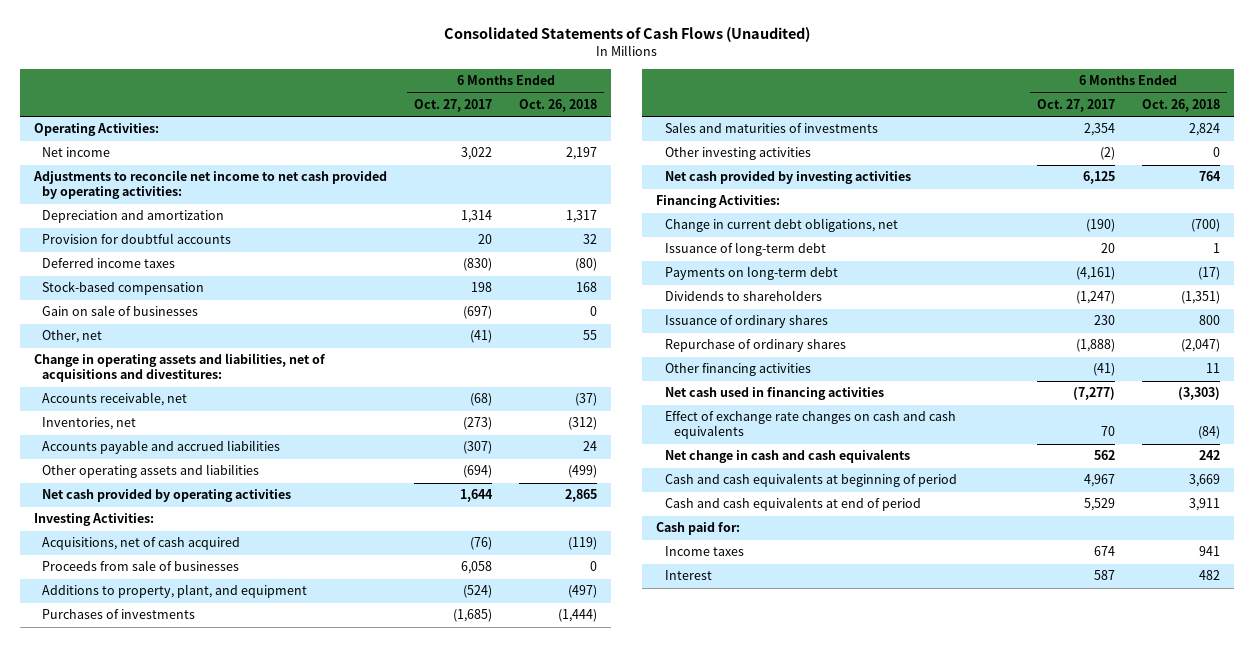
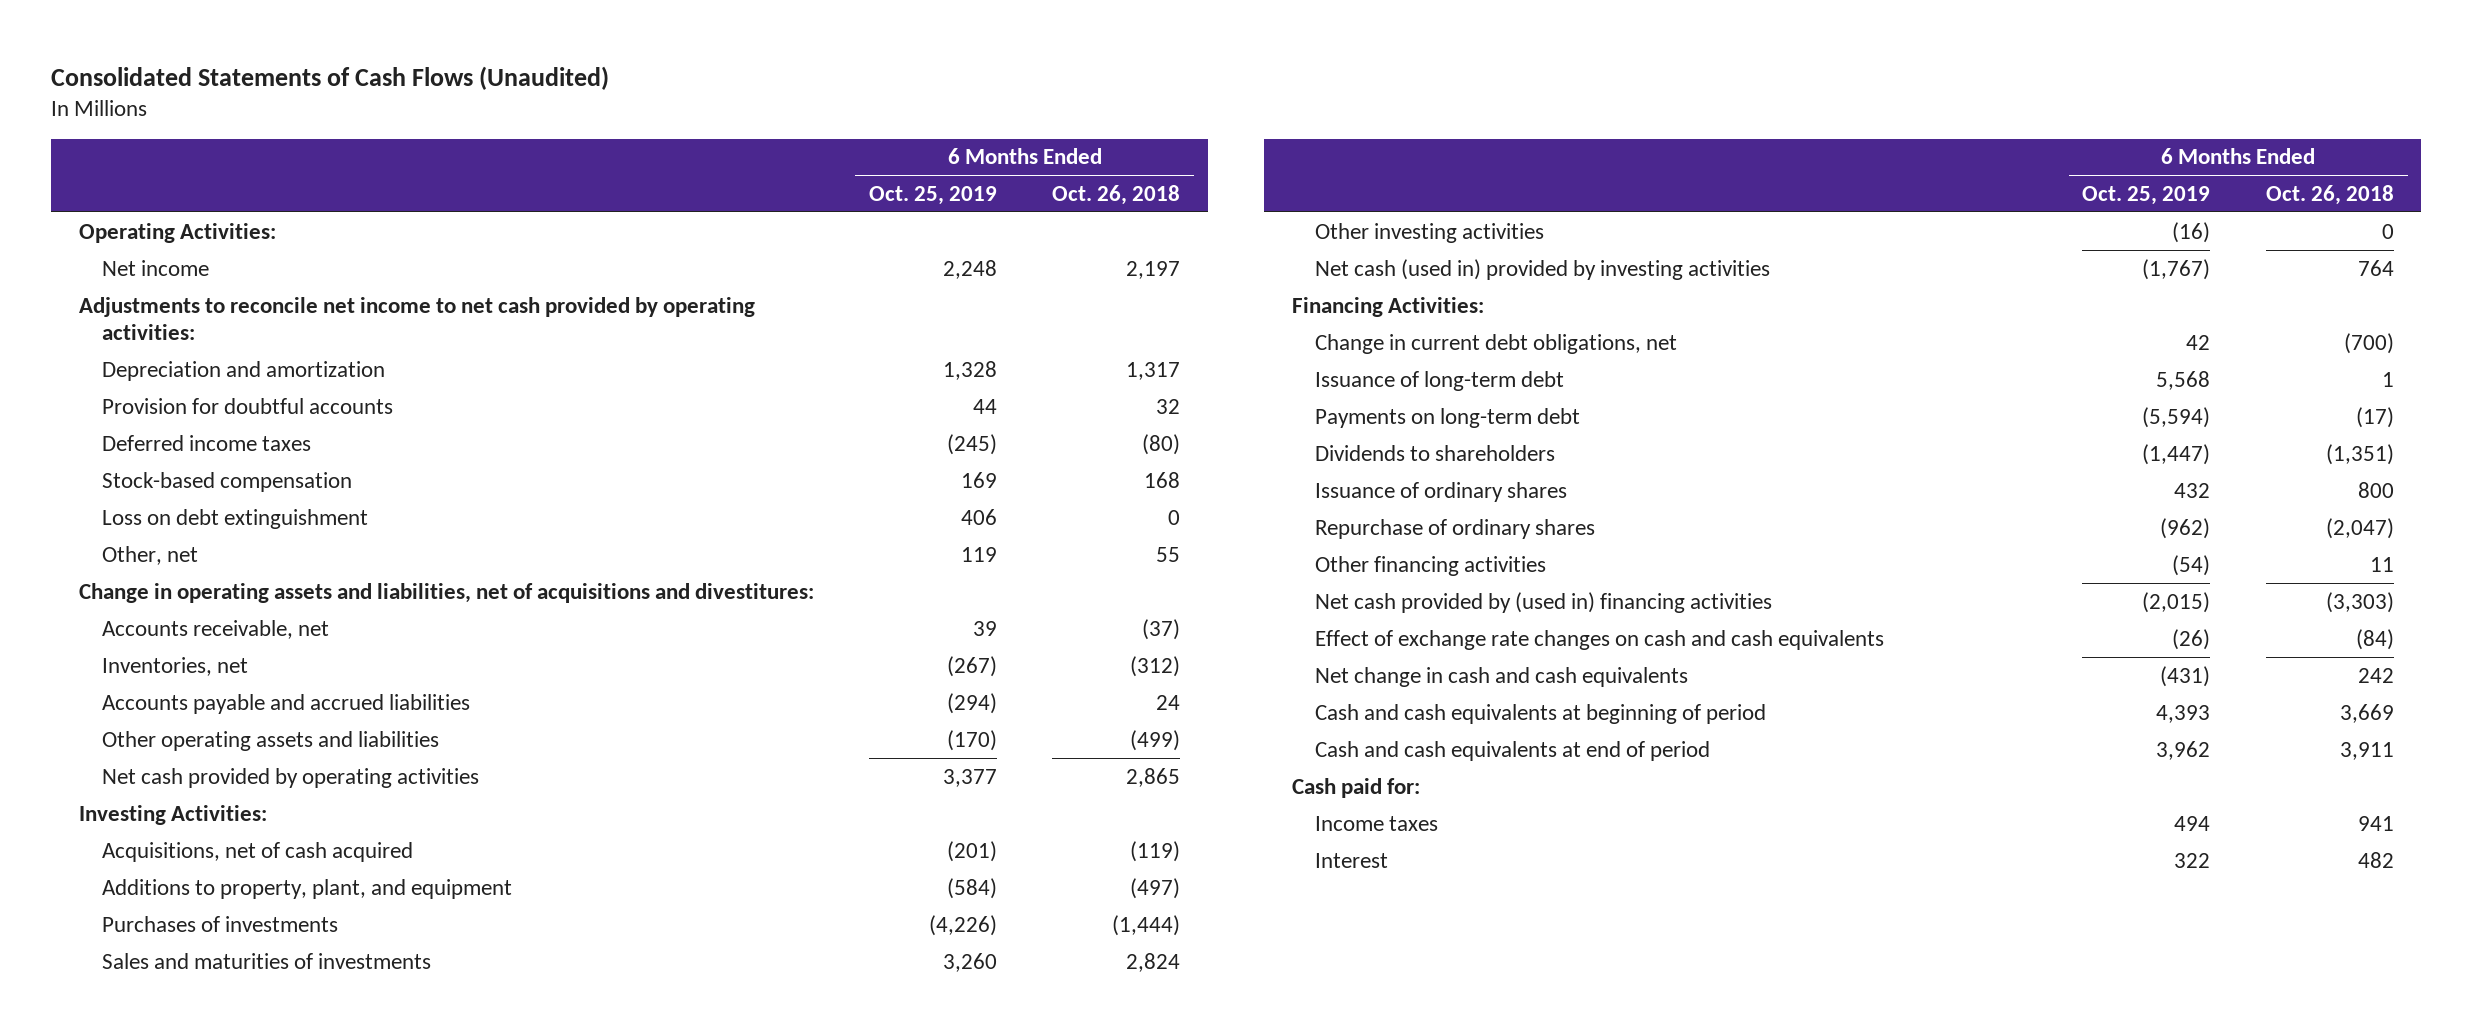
- | 6 Months Ended Oct. 27, 2017 | 6 Months Ended Oct. 26, 2018
+ | 6 Months Ended Oct. 25, 2019 | 6 Months Ended Oct. 26, 2018
- Gain on sale of businesses | (697) | 0
+ Loss on debt extinguishment | 406 | 0
- Proceeds from sale of businesses | 6,058 | 0
- Net cash provided by investing activities | 6,125 | 764
+ Net cash (used in) provided by investing activities | (1,767) | 764
- Net cash used in financing activities | (7,277) | (3,303)
+ Net cash provided by (used in) financing activities | (2,015) | (3,303)

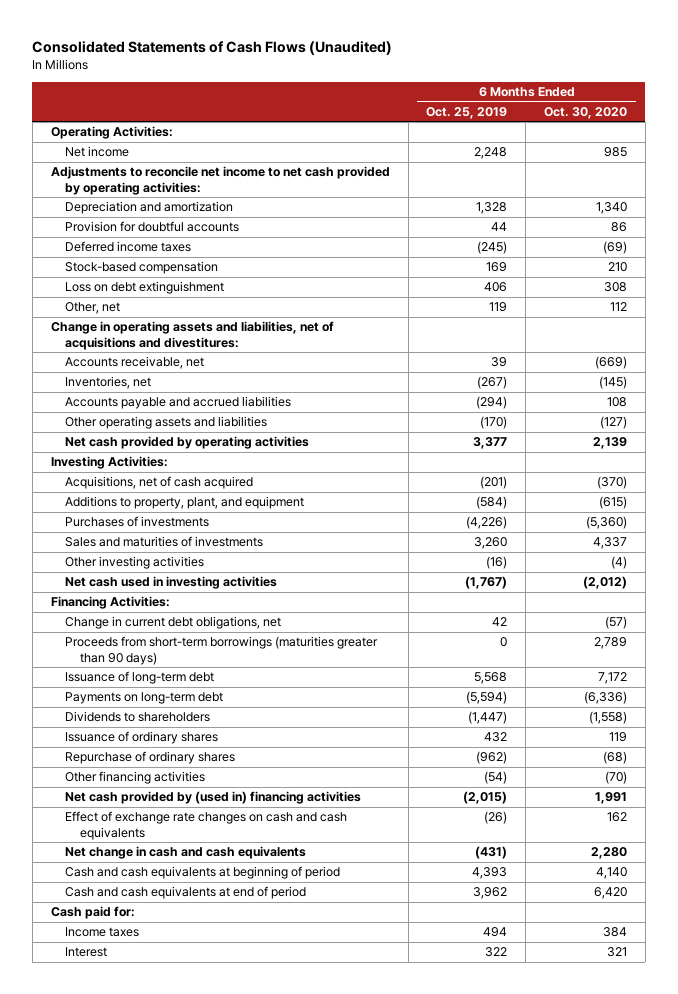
- | 6 Months Ended Oct. 25, 2019 | 6 Months Ended Oct. 26, 2018
+ | 6 Months Ended Oct. 25, 2019 | 6 Months Ended Oct. 30, 2020
- Net cash (used in) provided by investing activities | (1,767) | 764
+ Net cash used in investing activities | (1,767) | (2,012)
+ Proceeds from short-term borrowings (maturities greater than 90 days) | 0 | 2,789

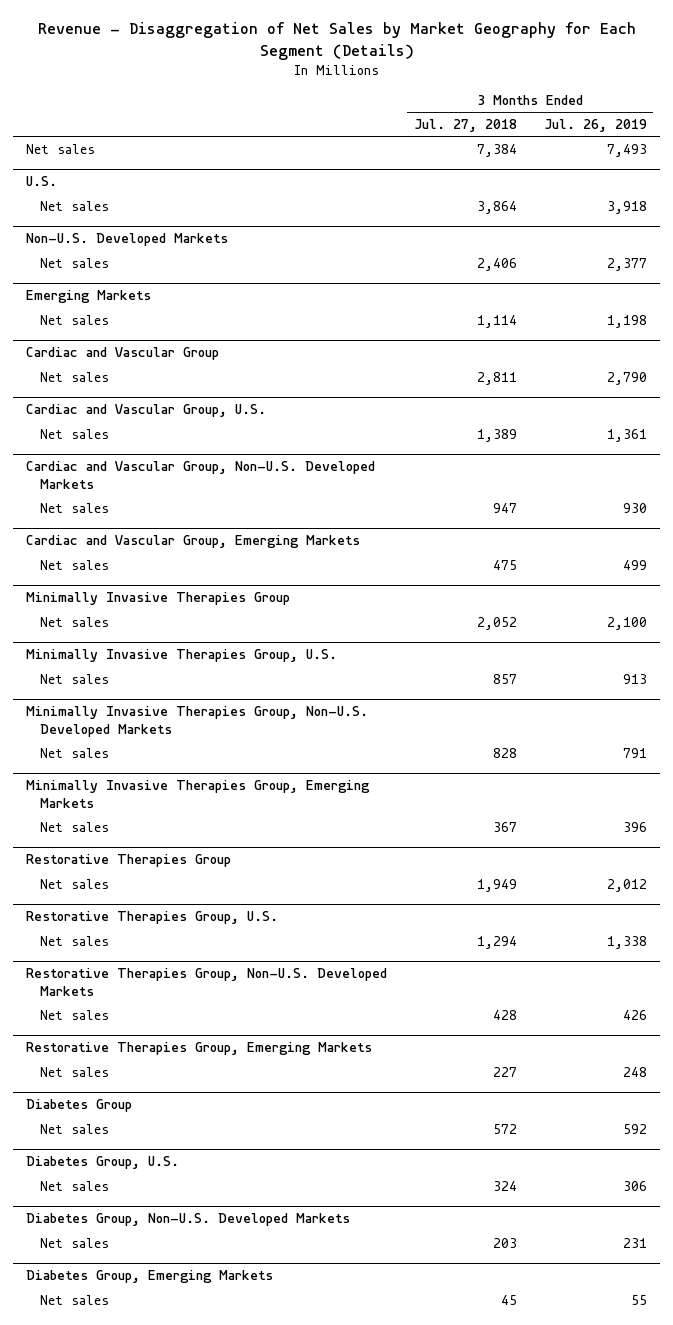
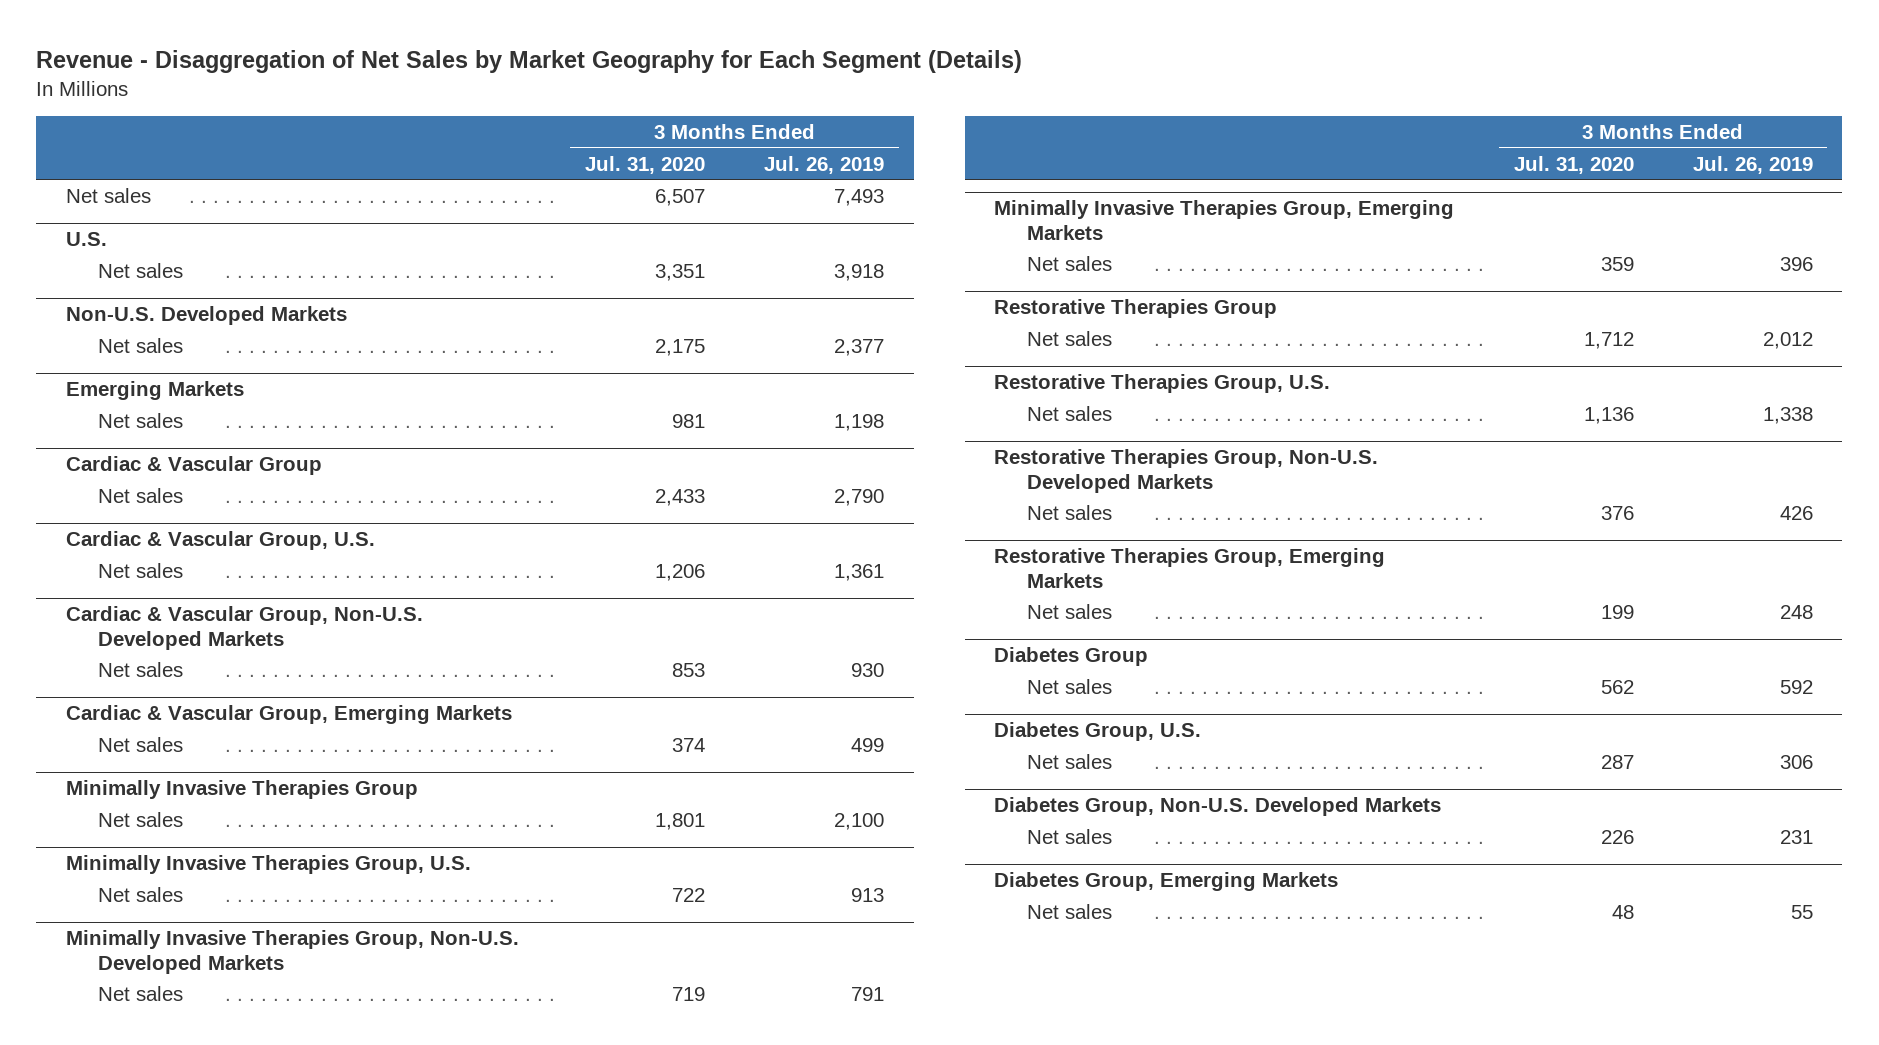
- | 3 Months Ended Jul. 27, 2018 | 3 Months Ended Jul. 26, 2019
+ | 3 Months Ended Jul. 31, 2020 | 3 Months Ended Jul. 26, 2019
- Cardiac and Vascular Group
+ Cardiac & Vascular Group
- Cardiac and Vascular Group, U.S.
+ Cardiac & Vascular Group, U.S.
- Cardiac and Vascular Group, Non-U.S. Developed Markets
+ Cardiac & Vascular Group, Non-U.S. Developed Markets
- Cardiac and Vascular Group, Emerging Markets
+ Cardiac & Vascular Group, Emerging Markets

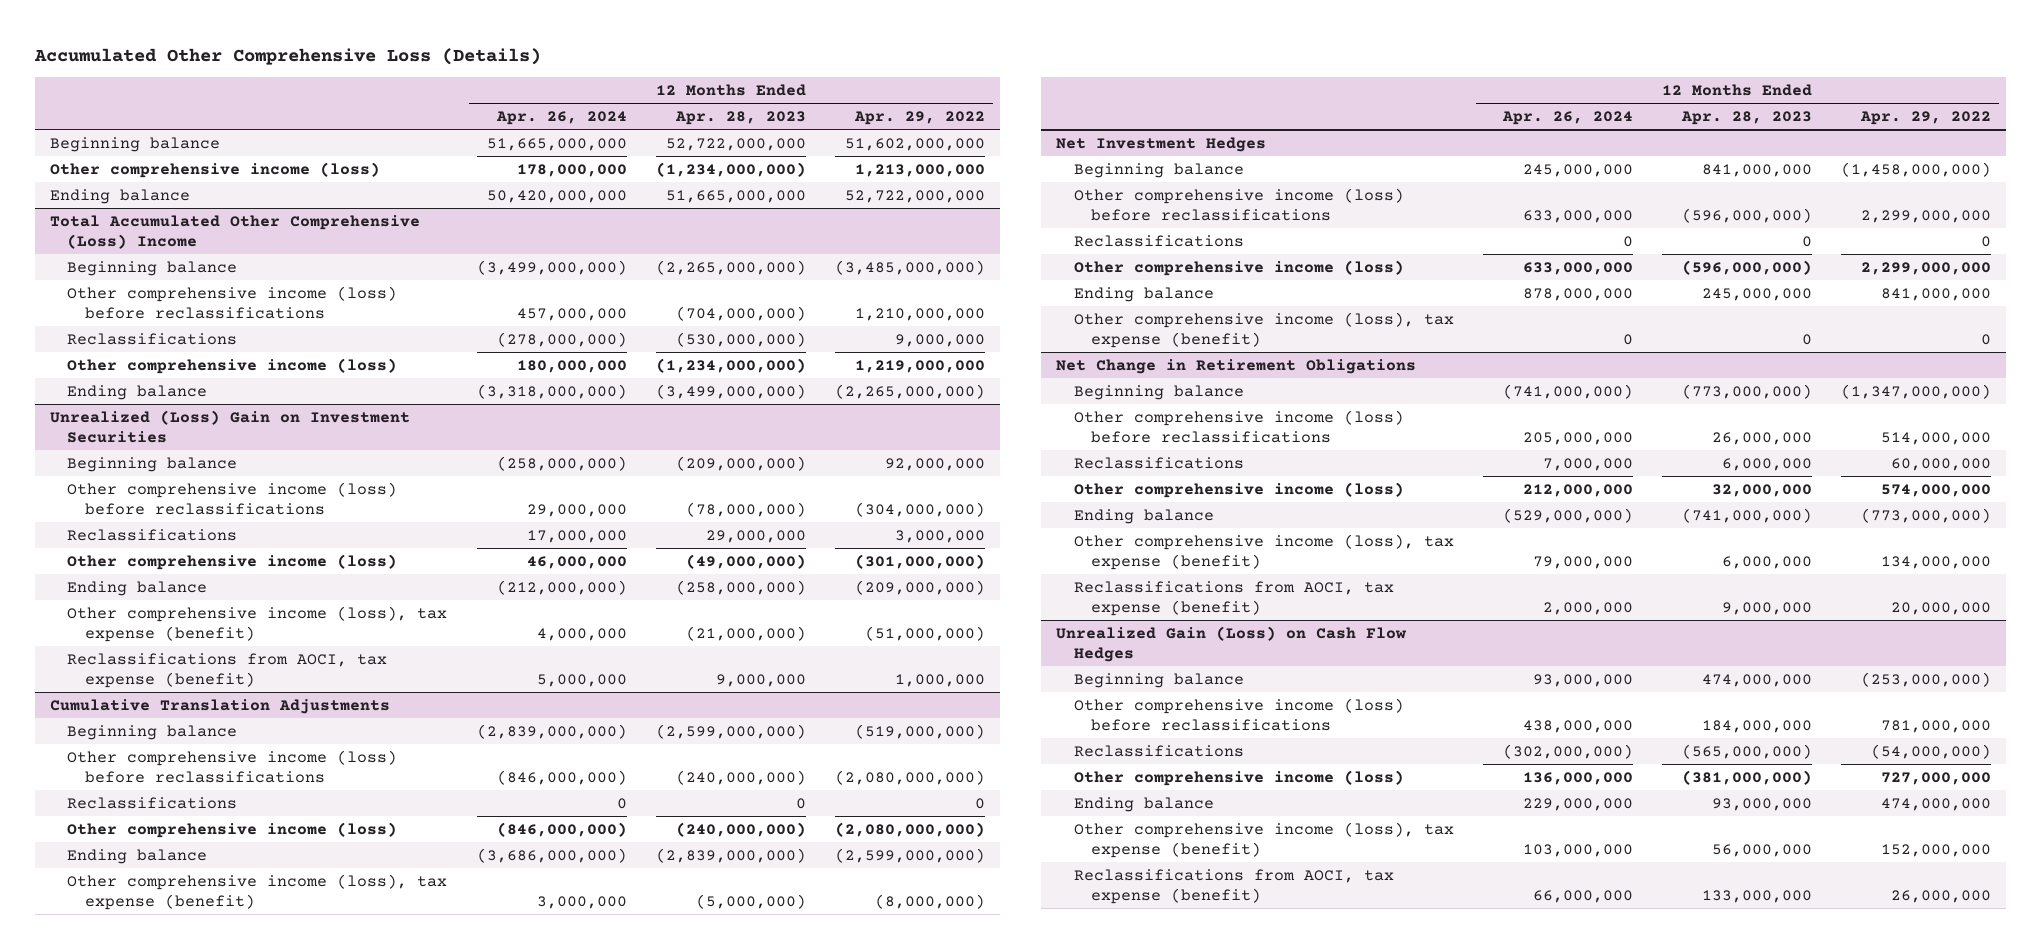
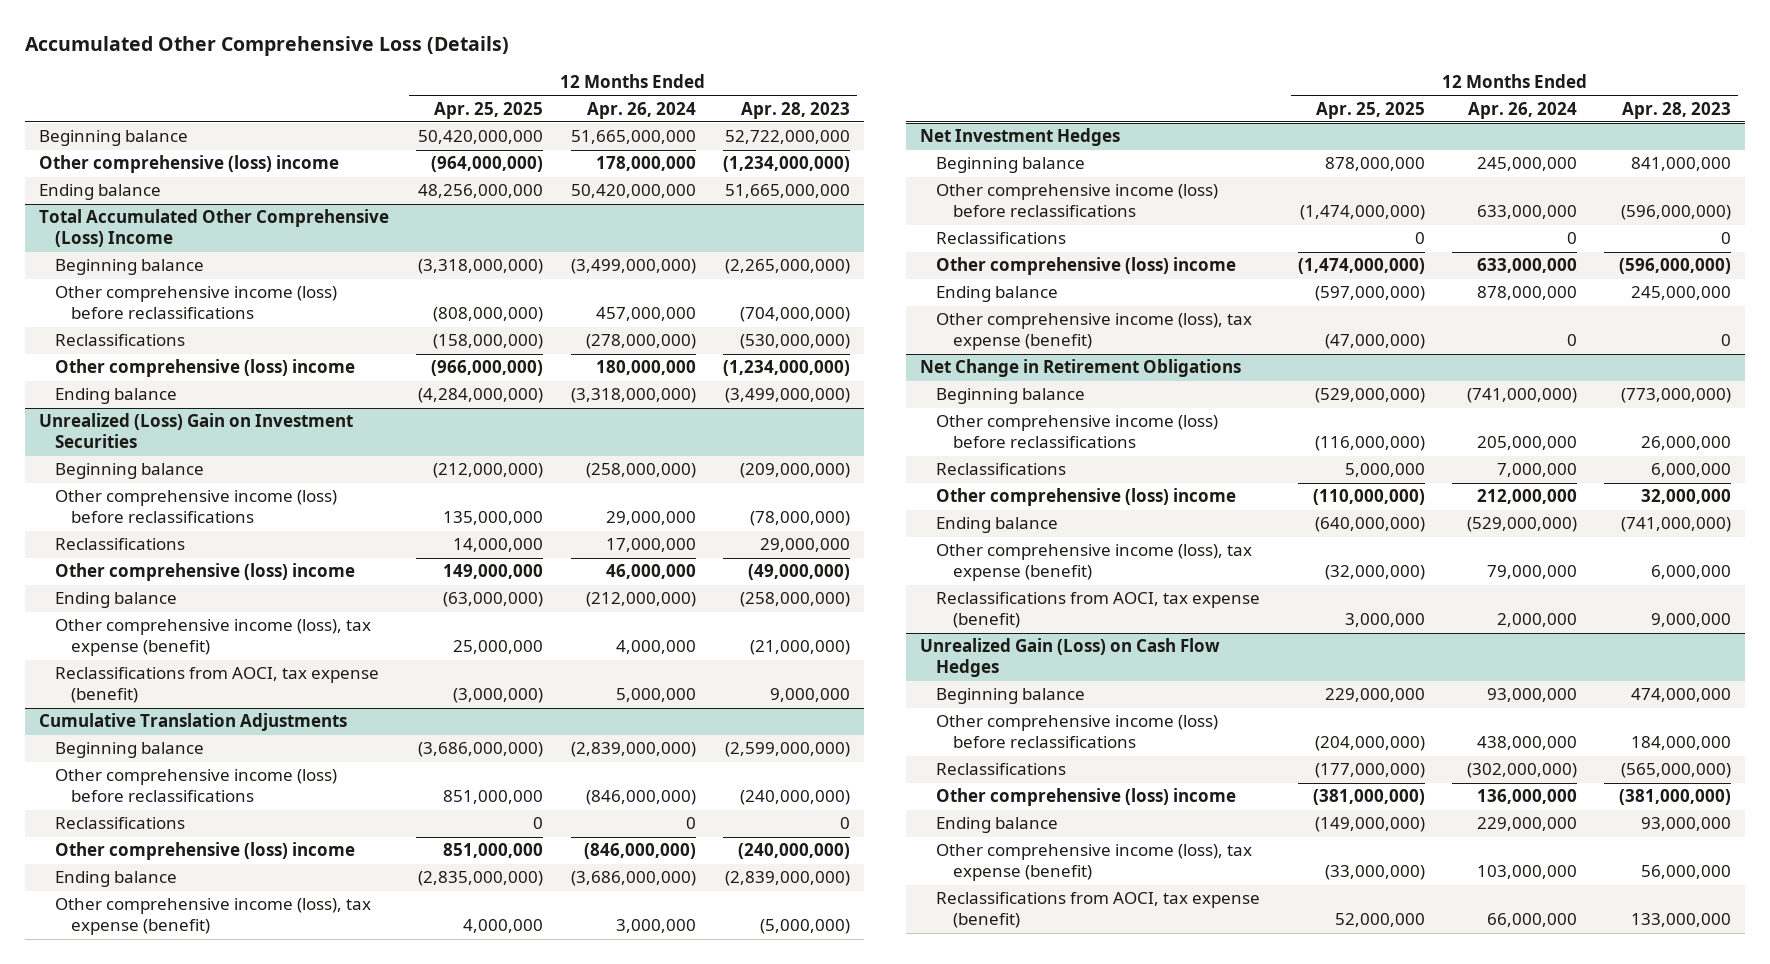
- | 12 Months Ended Apr. 26, 2024 | 12 Months Ended Apr. 28, 2023 | 12 Months Ended Apr. 29, 2022
+ | 12 Months Ended Apr. 25, 2025 | 12 Months Ended Apr. 26, 2024 | 12 Months Ended Apr. 28, 2023
- Other comprehensive income (loss) | 178,000,000 | (1,234,000,000) | 1,213,000,000
+ Other comprehensive (loss) income | (964,000,000) | 178,000,000 | (1,234,000,000)
@ Total Accumulated Other Comprehensive (Loss) Income
- Other comprehensive income (loss) | 180,000,000 | (1,234,000,000) | 1,219,000,000
+ Other comprehensive (loss) income | (966,000,000) | 180,000,000 | (1,234,000,000)
@ Unrealized (Loss) Gain on Investment Securities
- Other comprehensive income (loss) | 46,000,000 | (49,000,000) | (301,000,000)
+ Other comprehensive (loss) income | 149,000,000 | 46,000,000 | (49,000,000)
@ Cumulative Translation Adjustments
- Other comprehensive income (loss) | (846,000,000) | (240,000,000) | (2,080,000,000)
+ Other comprehensive (loss) income | 851,000,000 | (846,000,000) | (240,000,000)
@ Net Investment Hedges
- Other comprehensive income (loss) | 633,000,000 | (596,000,000) | 2,299,000,000
+ Other comprehensive (loss) income | (1,474,000,000) | 633,000,000 | (596,000,000)
@ Net Change in Retirement Obligations
- Other comprehensive income (loss) | 212,000,000 | 32,000,000 | 574,000,000
+ Other comprehensive (loss) income | (110,000,000) | 212,000,000 | 32,000,000
@ Unrealized Gain (Loss) on Cash Flow Hedges
- Other comprehensive income (loss) | 136,000,000 | (381,000,000) | 727,000,000
+ Other comprehensive (loss) income | (381,000,000) | 136,000,000 | (381,000,000)

